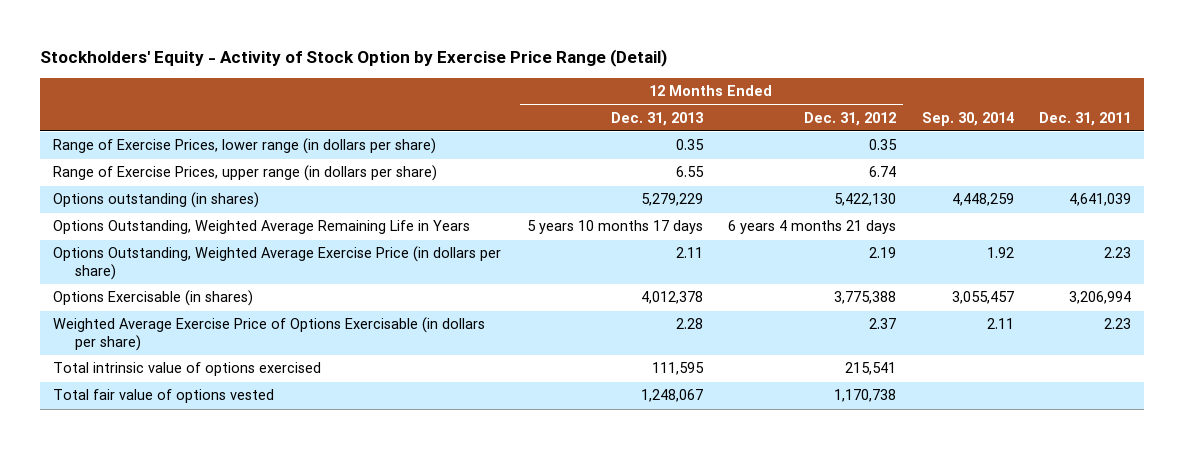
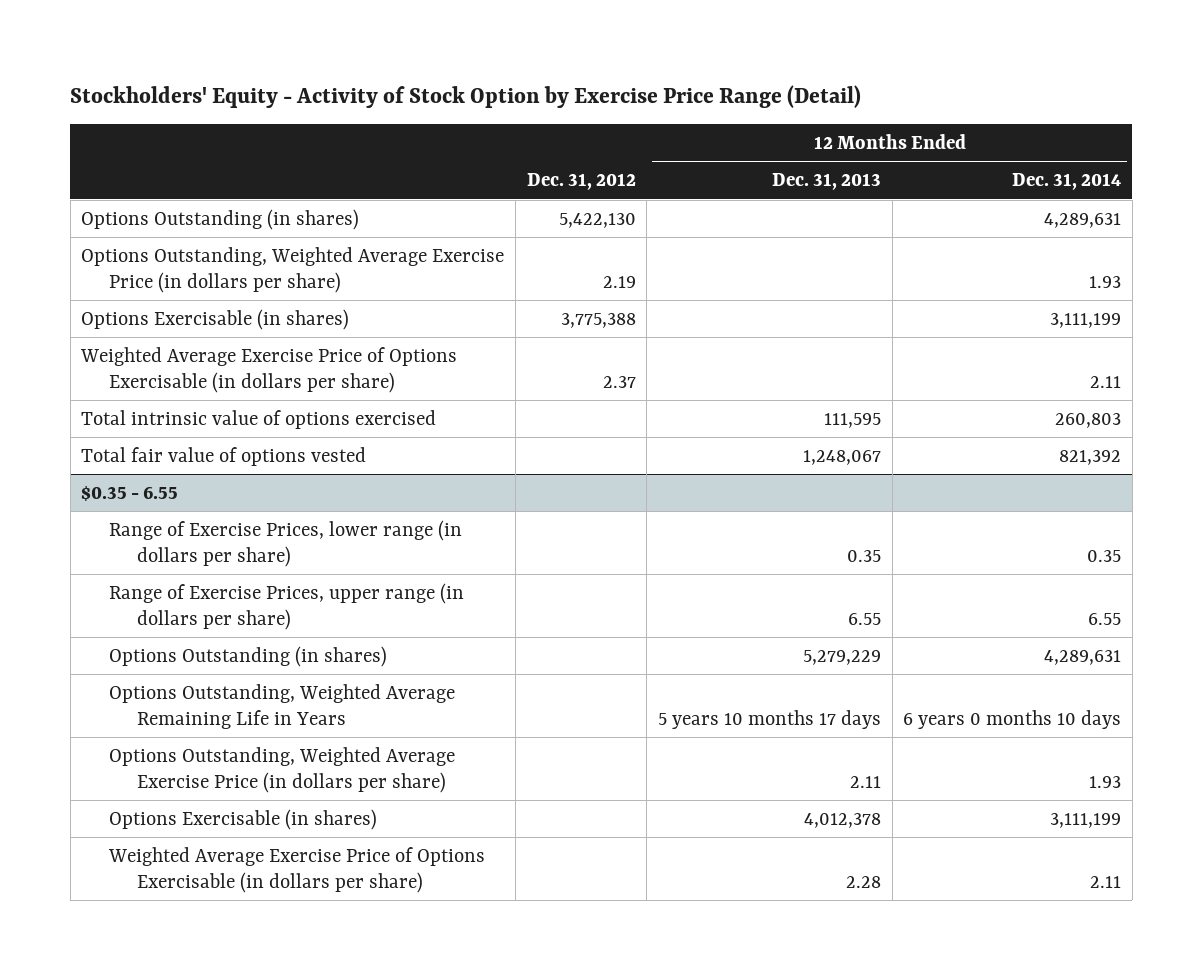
- | 12 Months Ended Dec. 31, 2013 | 12 Months Ended Dec. 31, 2012 | Sep. 30, 2014 | Dec. 31, 2011
+ | Dec. 31, 2012 | 12 Months Ended Dec. 31, 2013 | 12 Months Ended Dec. 31, 2014
+ Options Outstanding (in shares) | 5,422,130 | | 4,289,631
+ Options Outstanding, Weighted Average Exercise Price (in dollars per share) | 2.19 | | 1.93
+ Options Exercisable (in shares) | 3,775,388 | | 3,111,199
+ Weighted Average Exercise Price of Options Exercisable (in dollars per share) | 2.37 | | 2.11
moved up: Total intrinsic value of options exercised | | 111,595 | 260,803
moved up: Total fair value of options vested | | 1,248,067 | 821,392
+ $0.35 - 6.55
- Options outstanding (in shares) | 5,279,229 | 5,422,130 | 4,448,259 | 4,641,039
+ Options Outstanding (in shares) | | 5,279,229 | 4,289,631

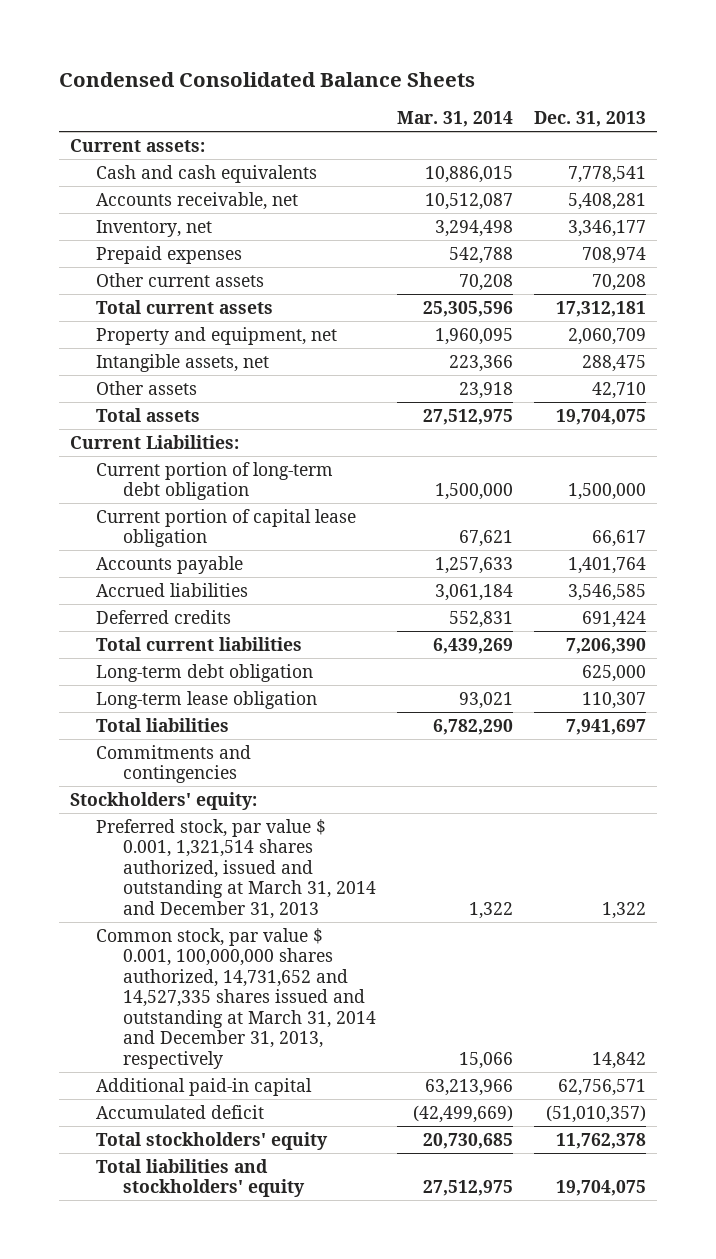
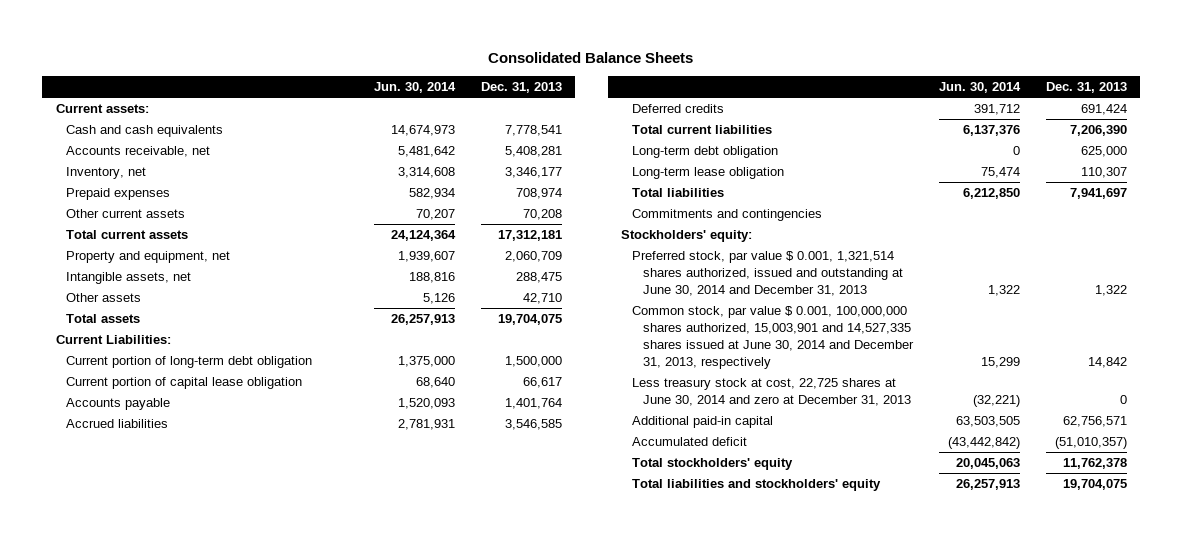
- Condensed Consolidated Balance Sheets
+ Consolidated Balance Sheets
- | Mar. 31, 2014 | Dec. 31, 2013
+ | Jun. 30, 2014 | Dec. 31, 2013
- Preferred stock, par value $ 0.001, 1,321,514 shares authorized, issued and outstanding at March 31, 2014 and December 31, 2013 | 1,322 | 1,322
- Common stock, par value $ 0.001, 100,000,000 shares authorized, 14,731,652 and 14,527,335 shares issued and outstanding at March 31, 2014 and December 31, 2013, respectively | 15,066 | 14,842
+ Preferred stock, par value $ 0.001, 1,321,514 shares authorized, issued and outstanding at June 30, 2014 and December 31, 2013 | 1,322 | 1,322
+ Common stock, par value $ 0.001, 100,000,000 shares authorized, 15,003,901 and 14,527,335 shares issued at June 30, 2014 and December 31, 2013, respectively | 15,299 | 14,842
+ Less treasury stock at cost, 22,725 shares at June 30, 2014 and zero at December 31, 2013 | (32,221) | 0

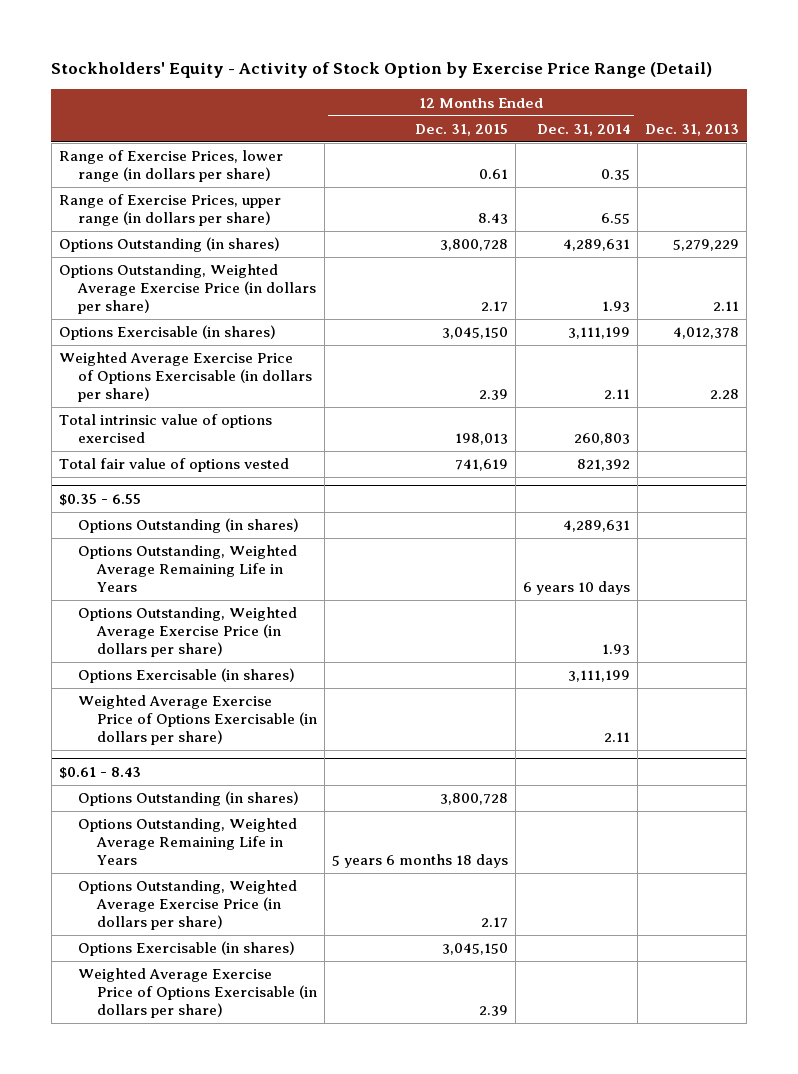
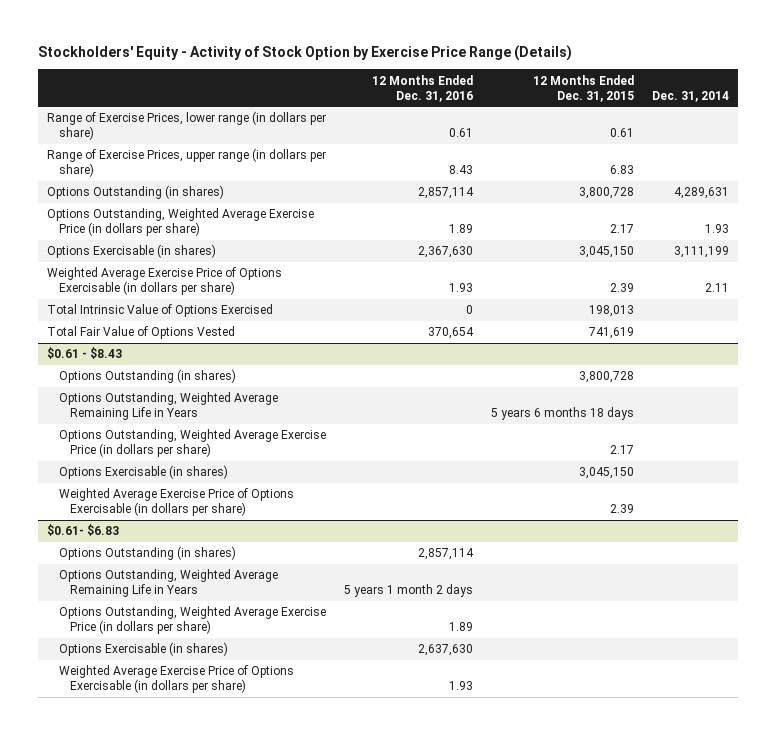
- Stockholders' Equity - Activity of Stock Option by Exercise Price Range (Detail)
+ Stockholders' Equity - Activity of Stock Option by Exercise Price Range (Details)
- | 12 Months Ended Dec. 31, 2015 | 12 Months Ended Dec. 31, 2014 | Dec. 31, 2013
+ | 12 Months Ended Dec. 31, 2016 | 12 Months Ended Dec. 31, 2015 | Dec. 31, 2014
- Range of Exercise Prices, upper range (in dollars per share) | 8.43 | 6.55 |
+ Range of Exercise Prices, upper range (in dollars per share) | 8.43 | 6.83 |
- Total intrinsic value of options exercised | 198,013 | 260,803 |
- Total fair value of options vested | 741,619 | 821,392 |
- $0.35 - 6.55
- Options Outstanding (in shares) | | 4,289,631 |
- Options Outstanding, Weighted Average Remaining Life in Years | | 6 years 10 days |
- Options Outstanding, Weighted Average Exercise Price (in dollars per share) | | 1.93 |
- Options Exercisable (in shares) | | 3,111,199 |
- Weighted Average Exercise Price of Options Exercisable (in dollars per share) | | 2.11 |
- $0.61 - 8.43
+ Total Intrinsic Value of Options Exercised | 0 | 198,013 |
+ Total Fair Value of Options Vested | 370,654 | 741,619 |
+ $0.61 - $8.43
+ $0.61- $6.83
+ Options Outstanding (in shares) | 2,857,114 | |
+ Options Outstanding, Weighted Average Remaining Life in Years | 5 years 1 month 2 days | |
+ Options Outstanding, Weighted Average Exercise Price (in dollars per share) | 1.89 | |
+ Options Exercisable (in shares) | 2,637,630 | |
+ Weighted Average Exercise Price of Options Exercisable (in dollars per share) | 1.93 | |

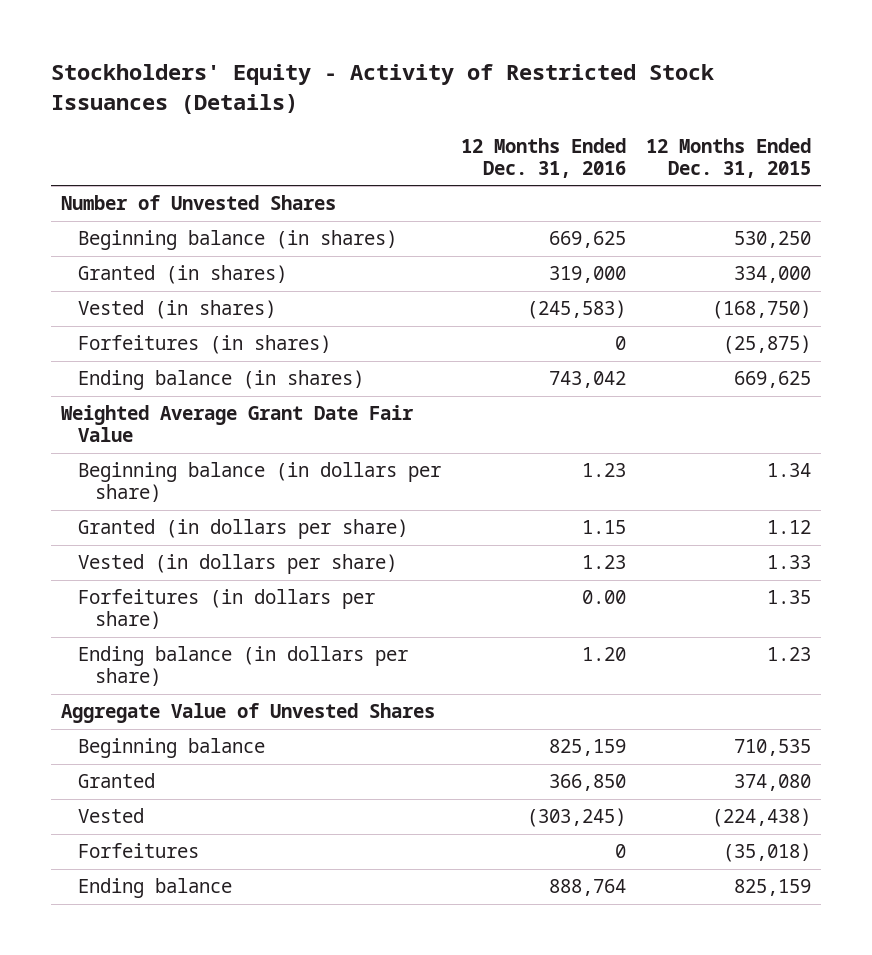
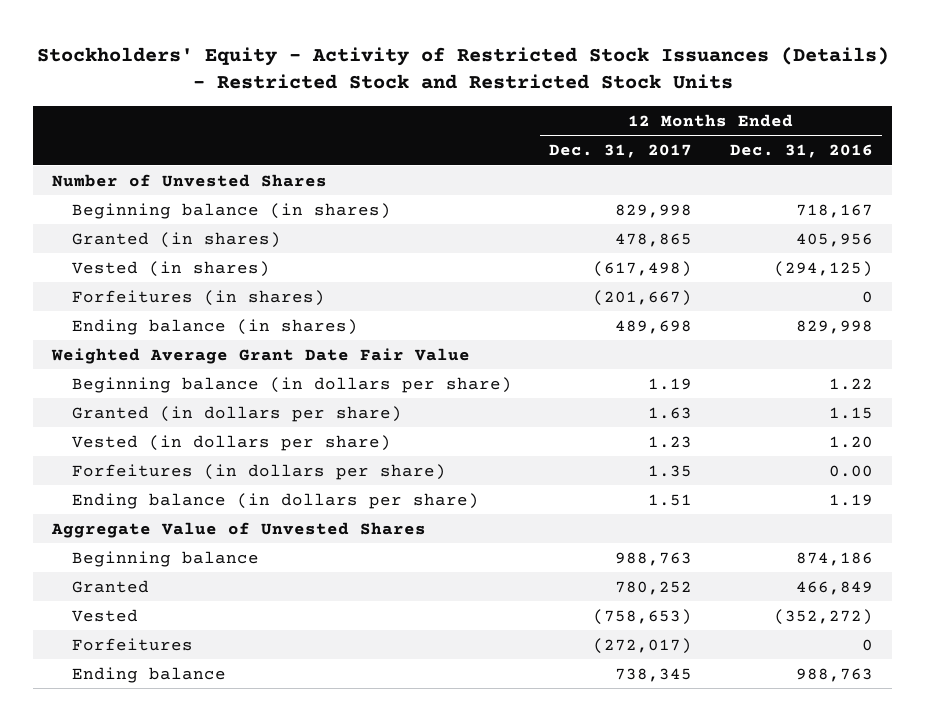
- Stockholders' Equity - Activity of Restricted Stock Issuances (Details)
+ Stockholders' Equity - Activity of Restricted Stock Issuances (Details) - Restricted Stock and Restricted Stock Units
- | 12 Months Ended Dec. 31, 2016 | 12 Months Ended Dec. 31, 2015
+ | 12 Months Ended Dec. 31, 2017 | 12 Months Ended Dec. 31, 2016
- Beginning balance (in shares) | 669,625 | 530,250
- Granted (in shares) | 319,000 | 334,000
- Vested (in shares) | (245,583) | (168,750)
+ Beginning balance (in shares) | 829,998 | 718,167
+ Granted (in shares) | 478,865 | 405,956
+ Vested (in shares) | (617,498) | (294,125)
- Ending balance (in shares) | 743,042 | 669,625
+ Ending balance (in shares) | 489,698 | 829,998
- Beginning balance (in dollars per share) | 1.23 | 1.34
+ Beginning balance (in dollars per share) | 1.19 | 1.22
- Vested (in dollars per share) | 1.23 | 1.33
+ Vested (in dollars per share) | 1.23 | 1.20
- Ending balance (in dollars per share) | 1.20 | 1.23
+ Ending balance (in dollars per share) | 1.51 | 1.19
- Beginning balance | 825,159 | 710,535
- Granted | 366,850 | 374,080
- Vested | (303,245) | (224,438)
+ Beginning balance | 988,763 | 874,186
+ Granted | 780,252 | 466,849
+ Vested | (758,653) | (352,272)
- Ending balance | 888,764 | 825,159
+ Ending balance | 738,345 | 988,763

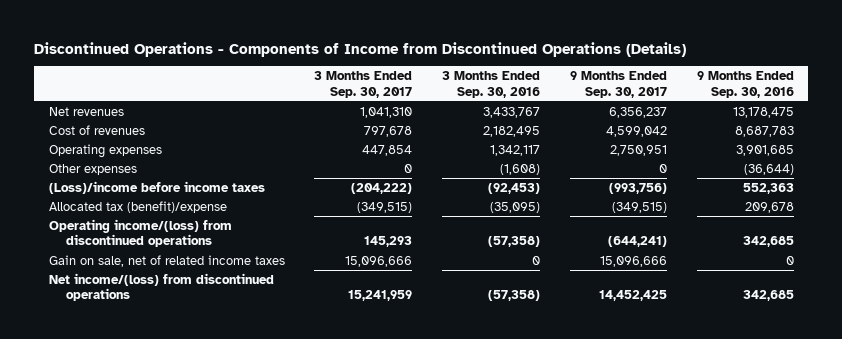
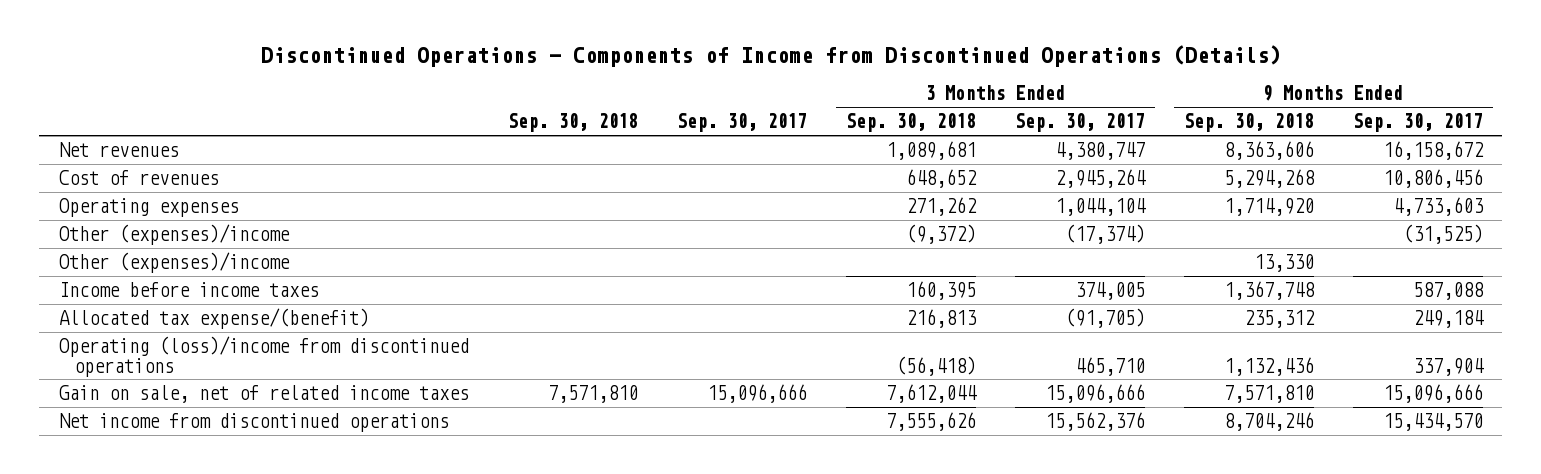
- | 3 Months Ended Sep. 30, 2017 | 3 Months Ended Sep. 30, 2016 | 9 Months Ended Sep. 30, 2017 | 9 Months Ended Sep. 30, 2016
+ | Sep. 30, 2018 | Sep. 30, 2017 | 3 Months Ended Sep. 30, 2018 | 3 Months Ended Sep. 30, 2017 | 9 Months Ended Sep. 30, 2018 | 9 Months Ended Sep. 30, 2017
- Net revenues | 1,041,310 | 3,433,767 | 6,356,237 | 13,178,475
- Cost of revenues | 797,678 | 2,182,495 | 4,599,042 | 8,687,783
- Operating expenses | 447,854 | 1,342,117 | 2,750,951 | 3,901,685
- Other expenses | 0 | (1,608) | 0 | (36,644)
- (Loss)/income before income taxes | (204,222) | (92,453) | (993,756) | 552,363
- Allocated tax (benefit)/expense | (349,515) | (35,095) | (349,515) | 209,678
- Operating income/(loss) from discontinued operations | 145,293 | (57,358) | (644,241) | 342,685
+ Net revenues | | | 1,089,681 | 4,380,747 | 8,363,606 | 16,158,672
+ Cost of revenues | | | 648,652 | 2,945,264 | 5,294,268 | 10,806,456
+ Operating expenses | | | 271,262 | 1,044,104 | 1,714,920 | 4,733,603
+ Other (expenses)/income | | | (9,372) | (17,374) | | (31,525)
+ Other (expenses)/income | | | | | 13,330 |
+ Income before income taxes | | | 160,395 | 374,005 | 1,367,748 | 587,088
+ Allocated tax expense/(benefit) | | | 216,813 | (91,705) | 235,312 | 249,184
+ Operating (loss)/income from discontinued operations | | | (56,418) | 465,710 | 1,132,436 | 337,904
- Net income/(loss) from discontinued operations | 15,241,959 | (57,358) | 14,452,425 | 342,685
+ Net income from discontinued operations | | | 7,555,626 | 15,562,376 | 8,704,246 | 15,434,570

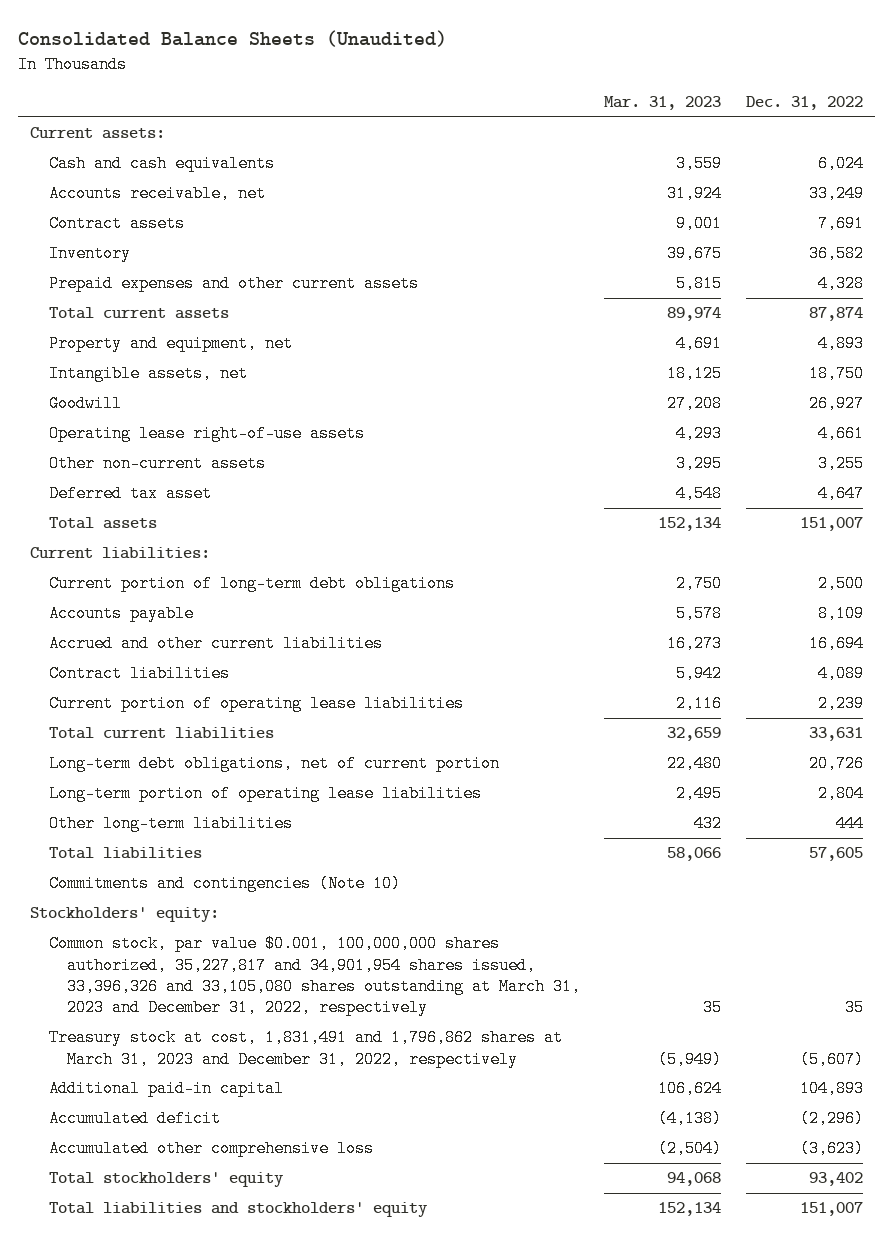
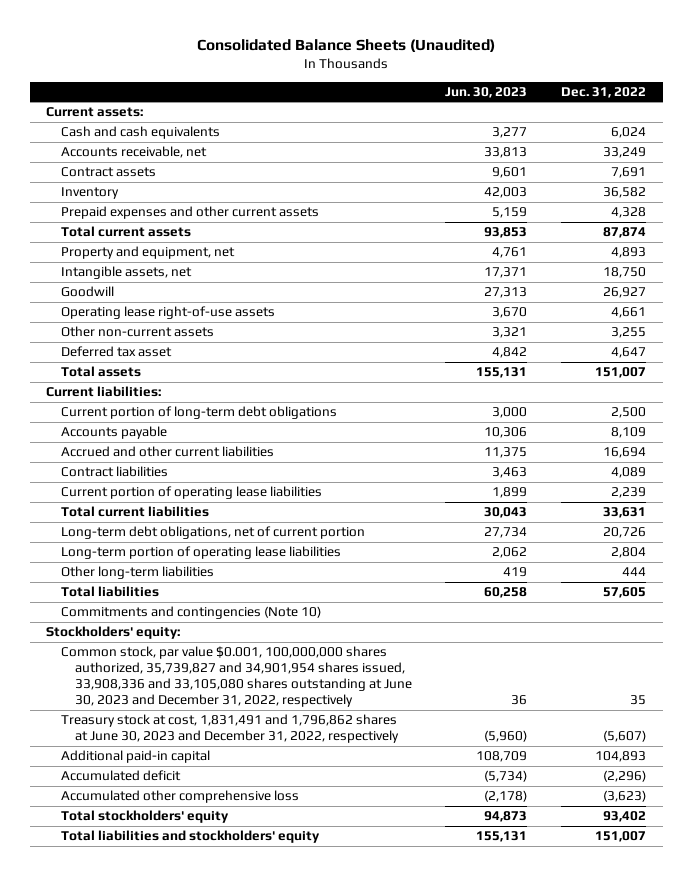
- | Mar. 31, 2023 | Dec. 31, 2022
+ | Jun. 30, 2023 | Dec. 31, 2022
- Common stock, par value $0.001, 100,000,000 shares authorized, 35,227,817 and 34,901,954 shares issued, 33,396,326 and 33,105,080 shares outstanding at March 31, 2023 and December 31, 2022, respectively | 35 | 35
- Treasury stock at cost, 1,831,491 and 1,796,862 shares at March 31, 2023 and December 31, 2022, respectively | (5,949) | (5,607)
+ Common stock, par value $0.001, 100,000,000 shares authorized, 35,739,827 and 34,901,954 shares issued, 33,908,336 and 33,105,080 shares outstanding at June 30, 2023 and December 31, 2022, respectively | 36 | 35
+ Treasury stock at cost, 1,831,491 and 1,796,862 shares at June 30, 2023 and December 31, 2022, respectively | (5,960) | (5,607)

